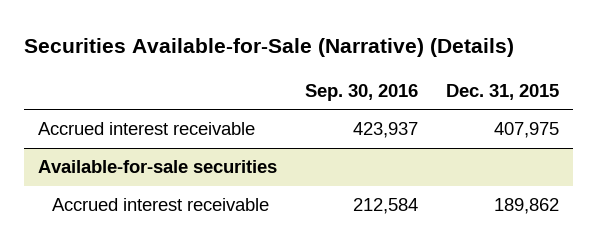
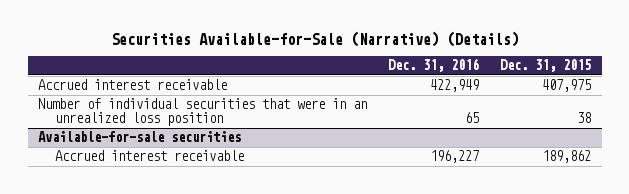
- | Sep. 30, 2016 | Dec. 31, 2015
+ | Dec. 31, 2016 | Dec. 31, 2015
+ Number of individual securities that were in an unrealized loss position | 65 | 38

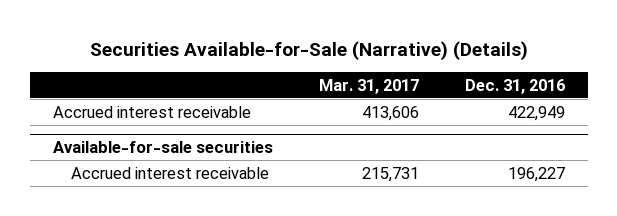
- | Dec. 31, 2016 | Dec. 31, 2015
+ | Mar. 31, 2017 | Dec. 31, 2016
- Number of individual securities that were in an unrealized loss position | 65 | 38

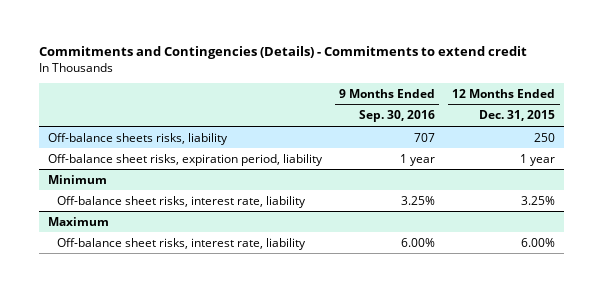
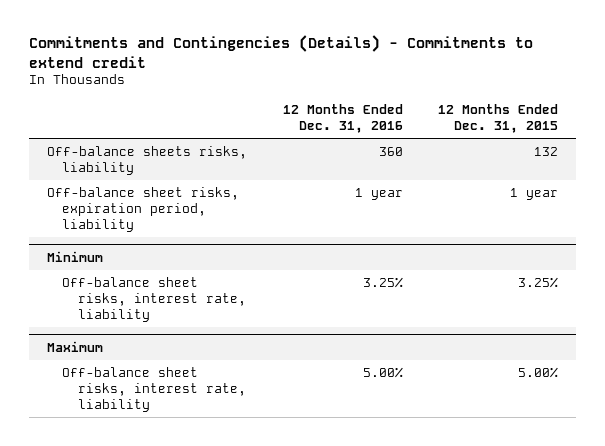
- | 9 Months Ended Sep. 30, 2016 | 12 Months Ended Dec. 31, 2015
+ | 12 Months Ended Dec. 31, 2016 | 12 Months Ended Dec. 31, 2015
- Off-balance sheets risks, liability | 707 | 250
+ Off-balance sheets risks, liability | 360 | 132
@ Maximum
- Off-balance sheet risks, interest rate, liability | 6.00% | 6.00%
+ Off-balance sheet risks, interest rate, liability | 5.00% | 5.00%

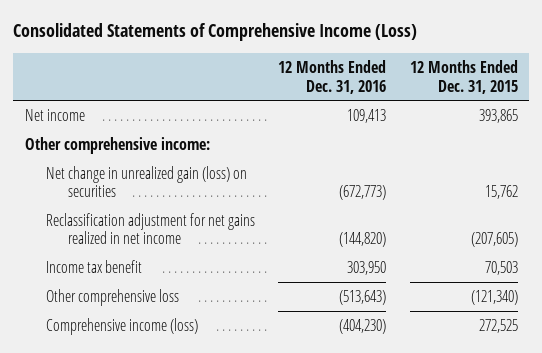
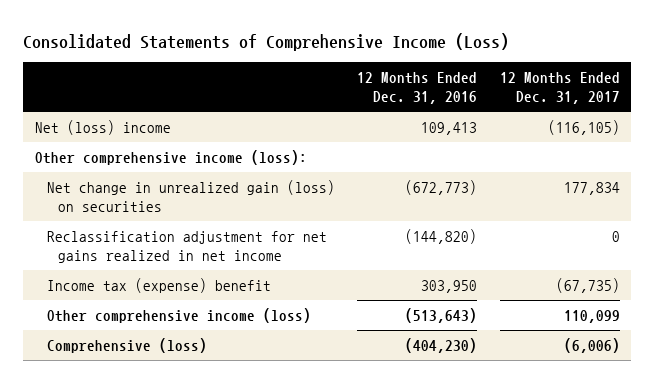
- | 12 Months Ended Dec. 31, 2016 | 12 Months Ended Dec. 31, 2015
+ | 12 Months Ended Dec. 31, 2016 | 12 Months Ended Dec. 31, 2017
- Net income | 109,413 | 393,865
- Other comprehensive income:
+ Net (loss) income | 109,413 | (116,105)
+ Other comprehensive income (loss):
- Income tax benefit | 303,950 | 70,503
- Other comprehensive loss | (513,643) | (121,340)
- Comprehensive income (loss) | (404,230) | 272,525
+ Income tax (expense) benefit | 303,950 | (67,735)
+ Other comprehensive income (loss) | (513,643) | 110,099
+ Comprehensive (loss) | (404,230) | (6,006)

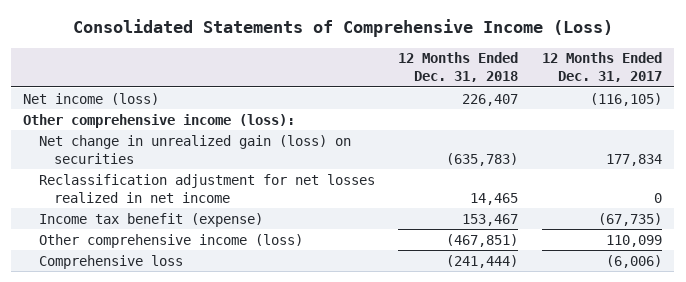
- | 12 Months Ended Dec. 31, 2016 | 12 Months Ended Dec. 31, 2017
+ | 12 Months Ended Dec. 31, 2018 | 12 Months Ended Dec. 31, 2017
- Net (loss) income | 109,413 | (116,105)
+ Net income (loss) | 226,407 | (116,105)
- Reclassification adjustment for net gains realized in net income | (144,820) | 0
- Income tax (expense) benefit | 303,950 | (67,735)
+ Reclassification adjustment for net losses realized in net income | 14,465 | 0
+ Income tax benefit (expense) | 153,467 | (67,735)
- Comprehensive (loss) | (404,230) | (6,006)
+ Comprehensive loss | (241,444) | (6,006)

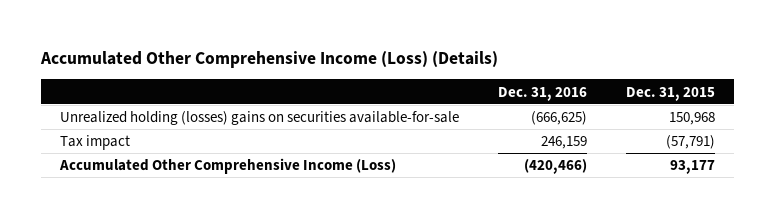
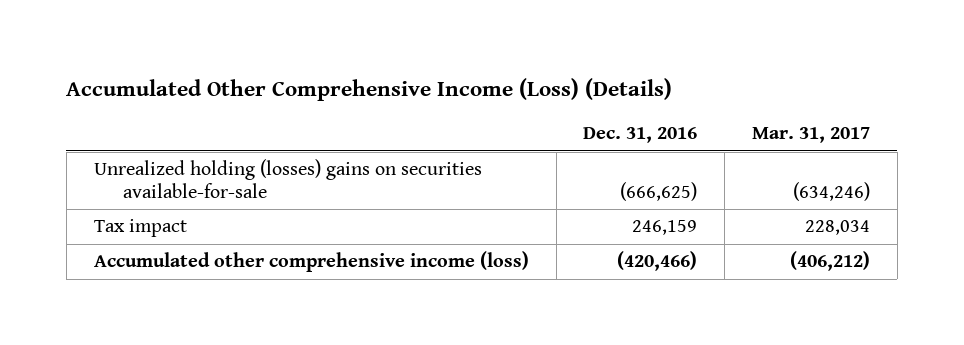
- | Dec. 31, 2016 | Dec. 31, 2015
+ | Dec. 31, 2016 | Mar. 31, 2017
- Accumulated Other Comprehensive Income (Loss) | (420,466) | 93,177
+ Accumulated other comprehensive income (loss) | (420,466) | (406,212)

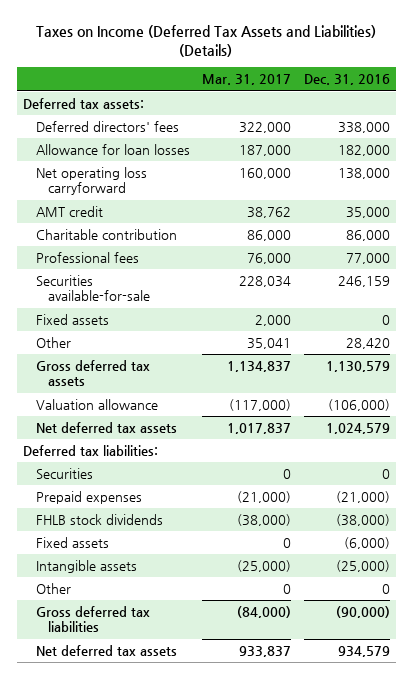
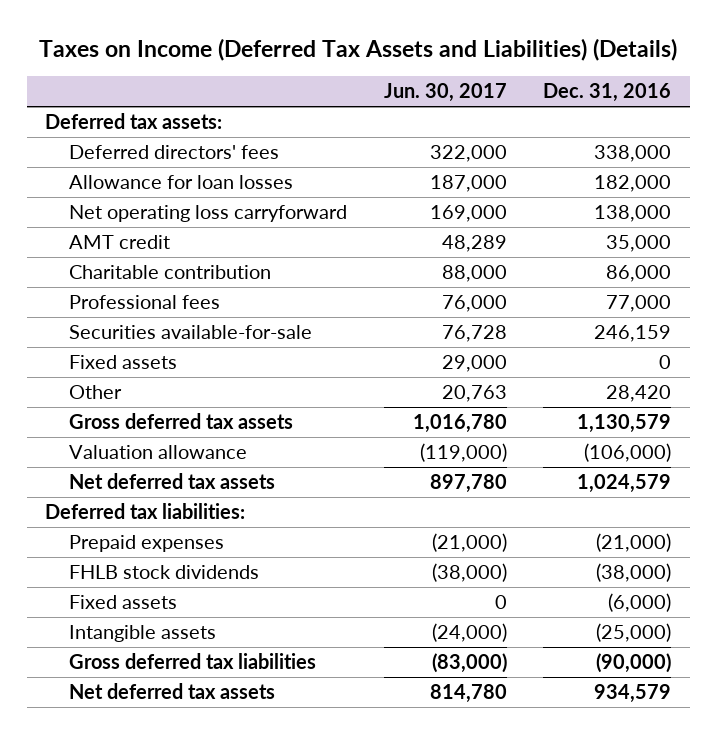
- | Mar. 31, 2017 | Dec. 31, 2016
+ | Jun. 30, 2017 | Dec. 31, 2016
- Securities | 0 | 0
- Other | 0 | 0

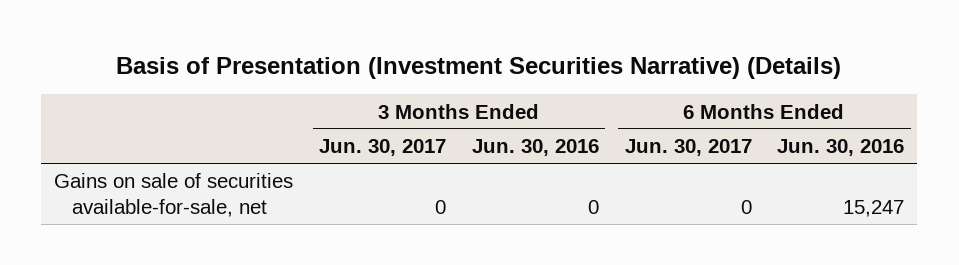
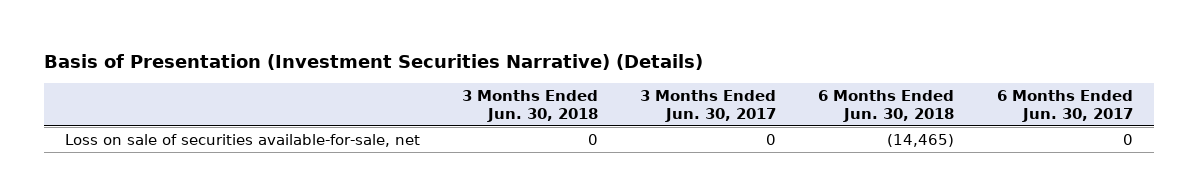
- | 3 Months Ended Jun. 30, 2017 | 3 Months Ended Jun. 30, 2016 | 6 Months Ended Jun. 30, 2017 | 6 Months Ended Jun. 30, 2016
+ | 3 Months Ended Jun. 30, 2018 | 3 Months Ended Jun. 30, 2017 | 6 Months Ended Jun. 30, 2018 | 6 Months Ended Jun. 30, 2017
- Gains on sale of securities available-for-sale, net | 0 | 0 | 0 | 15,247
+ Loss on sale of securities available-for-sale, net | 0 | 0 | (14,465) | 0

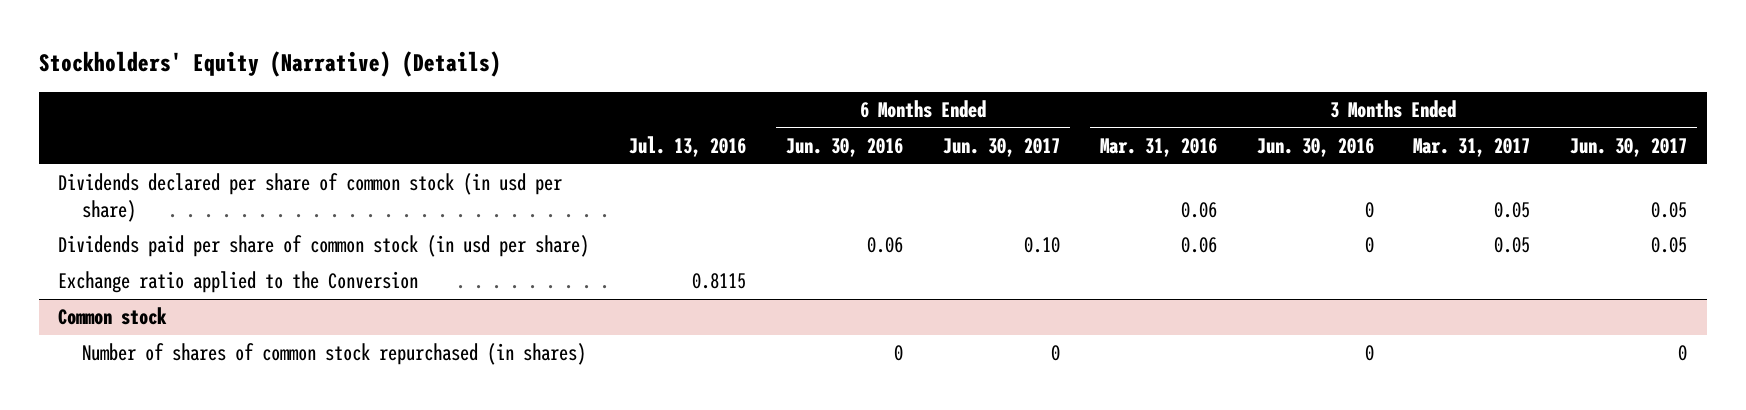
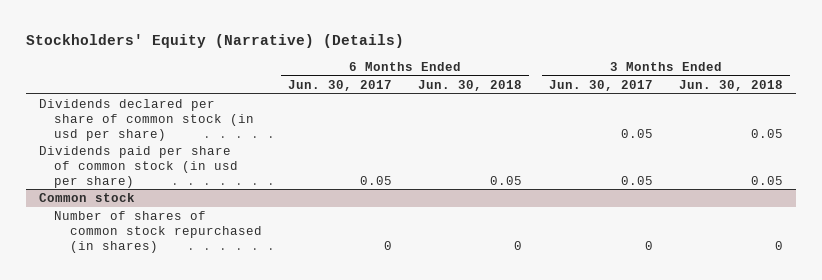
- | Jul. 13, 2016 | 6 Months Ended Jun. 30, 2016 | 6 Months Ended Jun. 30, 2017 | 3 Months Ended Mar. 31, 2016 | 3 Months Ended Jun. 30, 2016 | 3 Months Ended Mar. 31, 2017 | 3 Months Ended Jun. 30, 2017
+ | 6 Months Ended Jun. 30, 2017 | 6 Months Ended Jun. 30, 2018 | 3 Months Ended Jun. 30, 2017 | 3 Months Ended Jun. 30, 2018
- Dividends paid per share of common stock (in usd per share) | | 0.06 | 0.10 | 0.06 | 0 | 0.05 | 0.05
- Exchange ratio applied to the Conversion | 0.8115 | | | | | |
+ Dividends paid per share of common stock (in usd per share) | 0.05 | 0.05 | 0.05 | 0.05

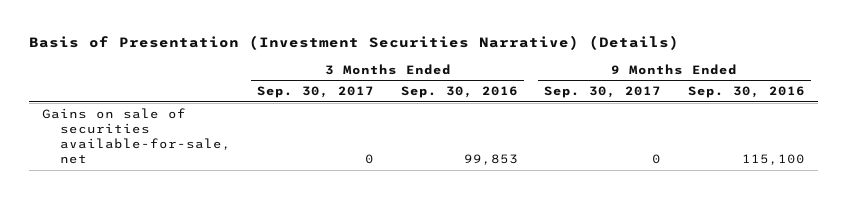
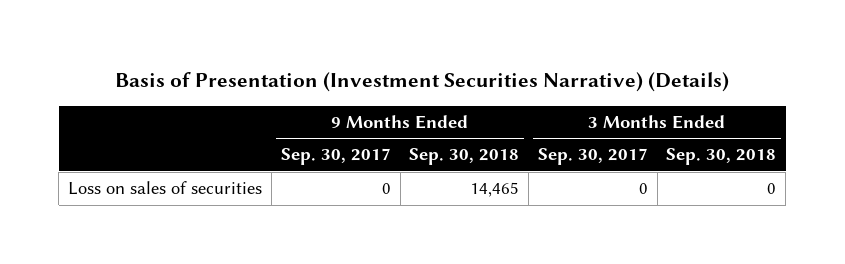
- | 3 Months Ended Sep. 30, 2017 | 3 Months Ended Sep. 30, 2016 | 9 Months Ended Sep. 30, 2017 | 9 Months Ended Sep. 30, 2016
+ | 9 Months Ended Sep. 30, 2017 | 9 Months Ended Sep. 30, 2018 | 3 Months Ended Sep. 30, 2017 | 3 Months Ended Sep. 30, 2018
- Gains on sale of securities available-for-sale, net | 0 | 99,853 | 0 | 115,100
+ Loss on sales of securities | 0 | 14,465 | 0 | 0

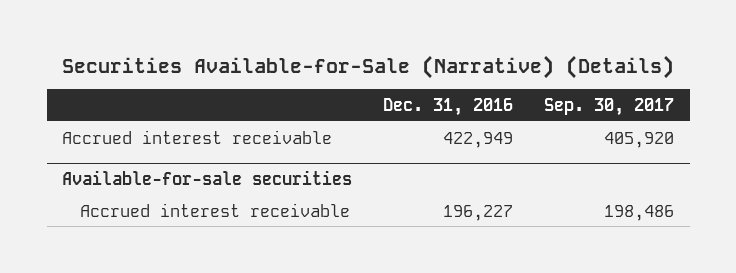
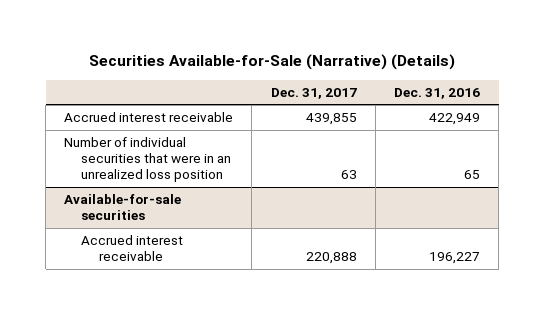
- | Dec. 31, 2016 | Sep. 30, 2017
+ | Dec. 31, 2017 | Dec. 31, 2016
+ Number of individual securities that were in an unrealized loss position | 63 | 65

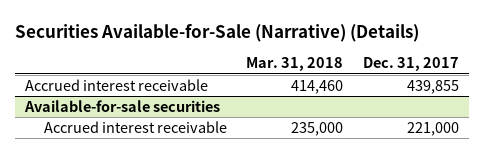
- | Dec. 31, 2017 | Dec. 31, 2016
+ | Mar. 31, 2018 | Dec. 31, 2017
- Number of individual securities that were in an unrealized loss position | 63 | 65
@ Available-for-sale securities
- Accrued interest receivable | 220,888 | 196,227
+ Accrued interest receivable | 235,000 | 221,000

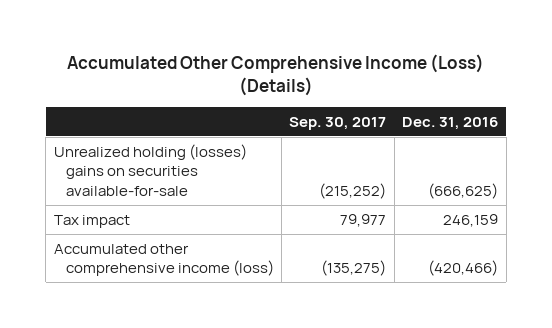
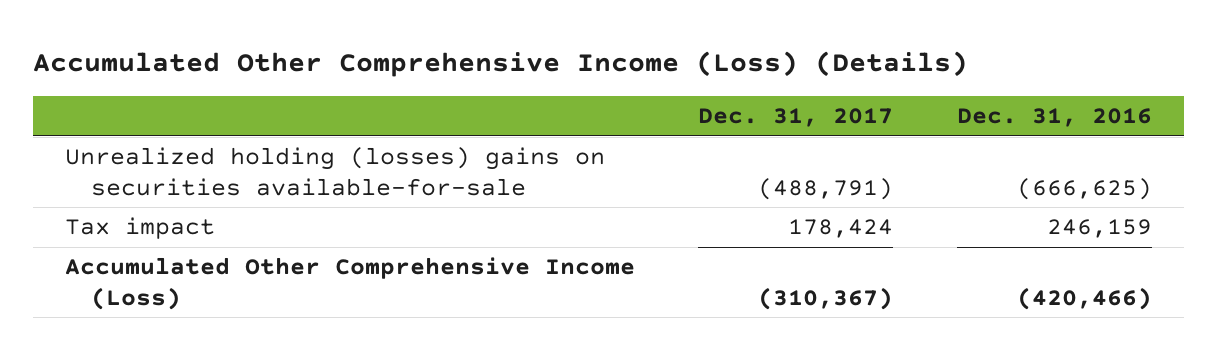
- | Sep. 30, 2017 | Dec. 31, 2016
+ | Dec. 31, 2017 | Dec. 31, 2016
- Accumulated other comprehensive income (loss) | (135,275) | (420,466)
+ Accumulated Other Comprehensive Income (Loss) | (310,367) | (420,466)

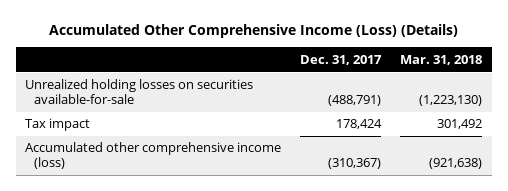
- | Dec. 31, 2017 | Dec. 31, 2016
+ | Dec. 31, 2017 | Mar. 31, 2018
- Unrealized holding (losses) gains on securities available-for-sale | (488,791) | (666,625)
+ Unrealized holding losses on securities available-for-sale | (488,791) | (1,223,130)
- Accumulated Other Comprehensive Income (Loss) | (310,367) | (420,466)
+ Accumulated other comprehensive income (loss) | (310,367) | (921,638)

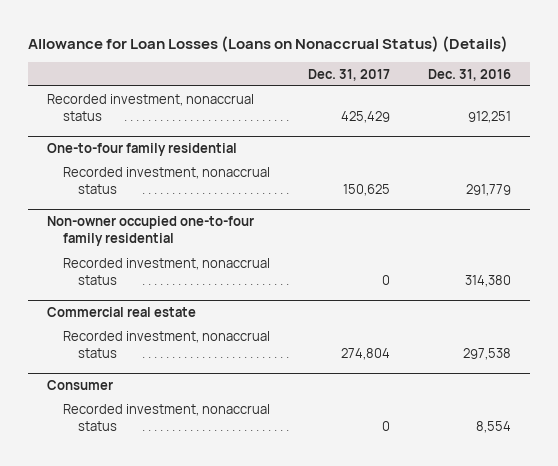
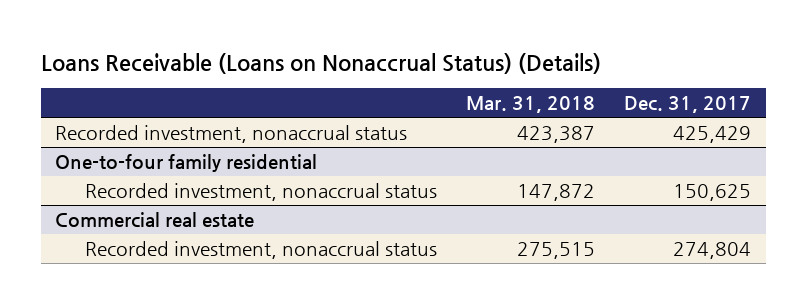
- Allowance for Loan Losses (Loans on Nonaccrual Status) (Details)
+ Loans Receivable (Loans on Nonaccrual Status) (Details)
- | Dec. 31, 2017 | Dec. 31, 2016
+ | Mar. 31, 2018 | Dec. 31, 2017
- Non-owner occupied one-to-four family residential
- Recorded investment, nonaccrual status | 0 | 314,380
- Consumer
- Recorded investment, nonaccrual status | 0 | 8,554

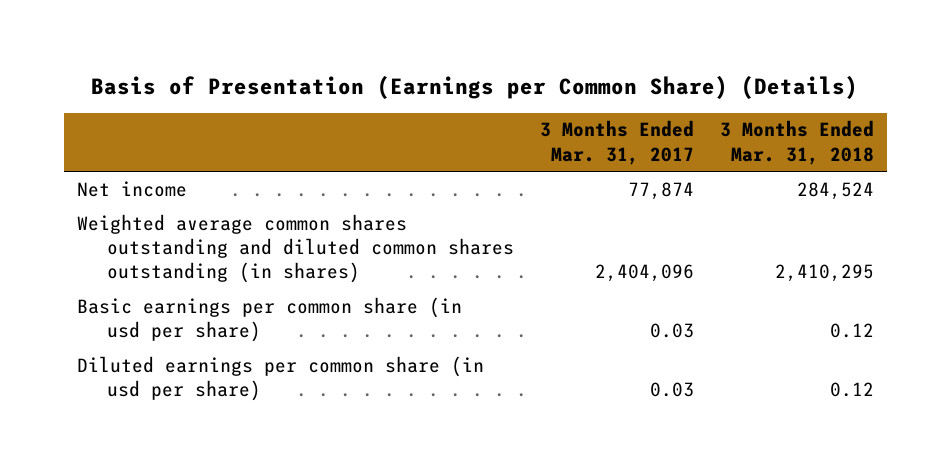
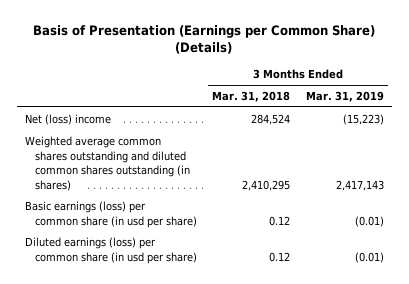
- | 3 Months Ended Mar. 31, 2017 | 3 Months Ended Mar. 31, 2018
+ | 3 Months Ended Mar. 31, 2018 | 3 Months Ended Mar. 31, 2019
- Net income | 77,874 | 284,524
+ Net (loss) income | 284,524 | (15,223)
- Basic earnings per common share (in usd per share) | 0.03 | 0.12
- Diluted earnings per common share (in usd per share) | 0.03 | 0.12
+ Basic earnings (loss) per common share (in usd per share) | 0.12 | (0.01)
+ Diluted earnings (loss) per common share (in usd per share) | 0.12 | (0.01)

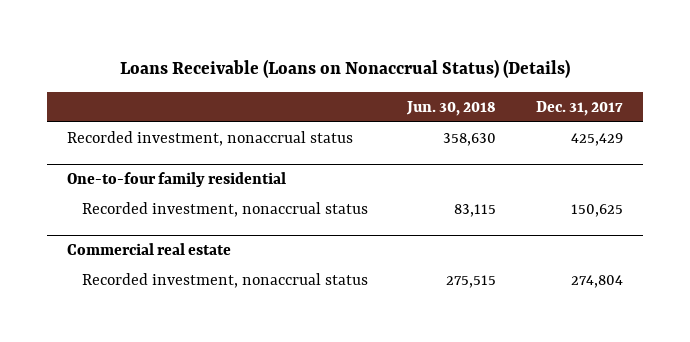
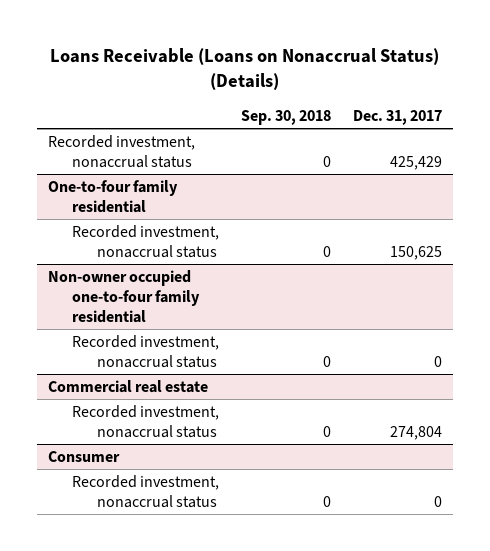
- | Jun. 30, 2018 | Dec. 31, 2017
+ | Sep. 30, 2018 | Dec. 31, 2017
+ Non-owner occupied one-to-four family residential
+ Recorded investment, nonaccrual status | 0 | 0
+ Consumer
+ Recorded investment, nonaccrual status | 0 | 0

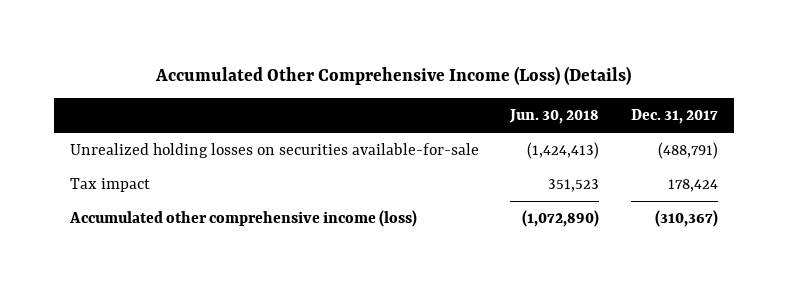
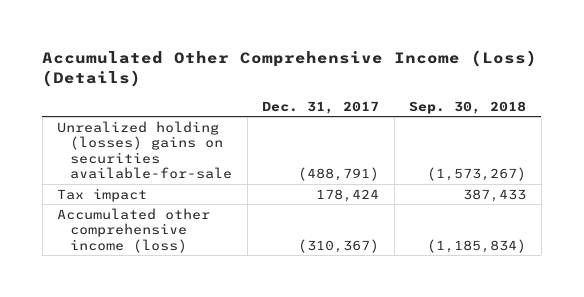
- | Jun. 30, 2018 | Dec. 31, 2017
+ | Dec. 31, 2017 | Sep. 30, 2018
- Unrealized holding losses on securities available-for-sale | (1,424,413) | (488,791)
+ Unrealized holding (losses) gains on securities available-for-sale | (488,791) | (1,573,267)

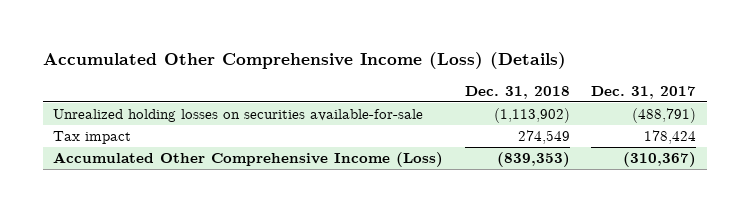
- | Dec. 31, 2017 | Sep. 30, 2018
+ | Dec. 31, 2018 | Dec. 31, 2017
- Unrealized holding (losses) gains on securities available-for-sale | (488,791) | (1,573,267)
+ Unrealized holding losses on securities available-for-sale | (1,113,902) | (488,791)
- Accumulated other comprehensive income (loss) | (310,367) | (1,185,834)
+ Accumulated Other Comprehensive Income (Loss) | (839,353) | (310,367)

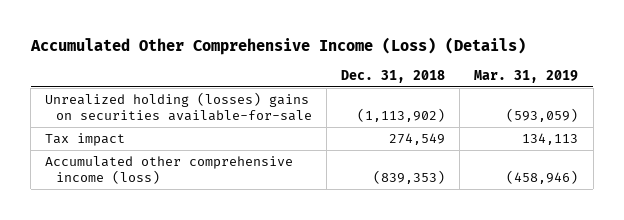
- | Dec. 31, 2018 | Dec. 31, 2017
+ | Dec. 31, 2018 | Mar. 31, 2019
- Unrealized holding losses on securities available-for-sale | (1,113,902) | (488,791)
+ Unrealized holding (losses) gains on securities available-for-sale | (1,113,902) | (593,059)
- Accumulated Other Comprehensive Income (Loss) | (839,353) | (310,367)
+ Accumulated other comprehensive income (loss) | (839,353) | (458,946)

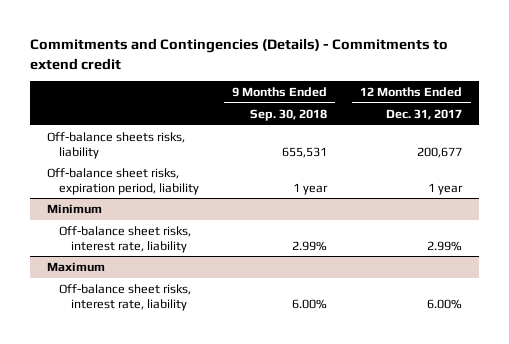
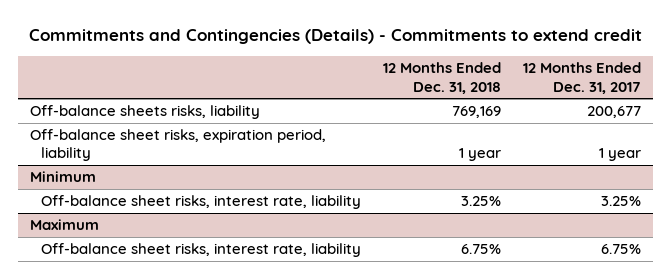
- | 9 Months Ended Sep. 30, 2018 | 12 Months Ended Dec. 31, 2017
+ | 12 Months Ended Dec. 31, 2018 | 12 Months Ended Dec. 31, 2017
@ Minimum
- Off-balance sheet risks, interest rate, liability | 2.99% | 2.99%
+ Off-balance sheet risks, interest rate, liability | 3.25% | 3.25%
@ Maximum
- Off-balance sheet risks, interest rate, liability | 6.00% | 6.00%
+ Off-balance sheet risks, interest rate, liability | 6.75% | 6.75%

